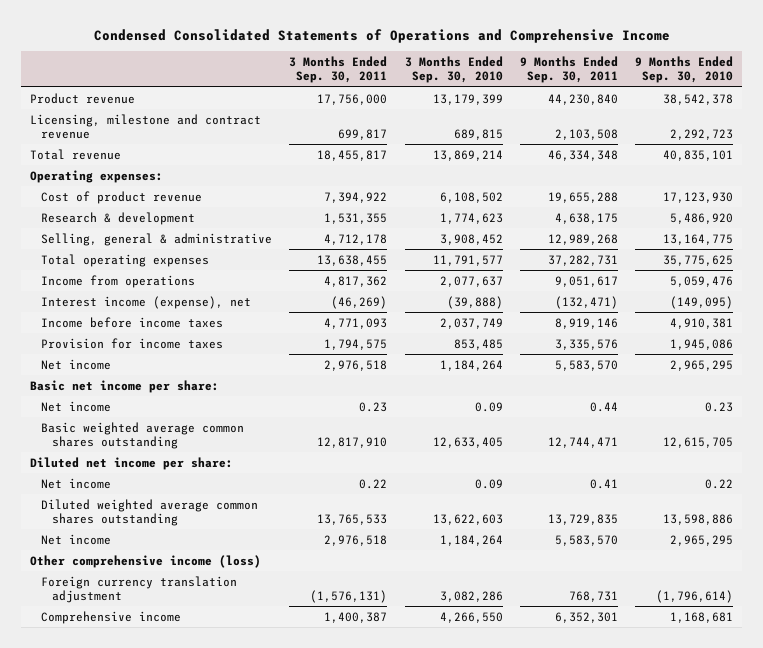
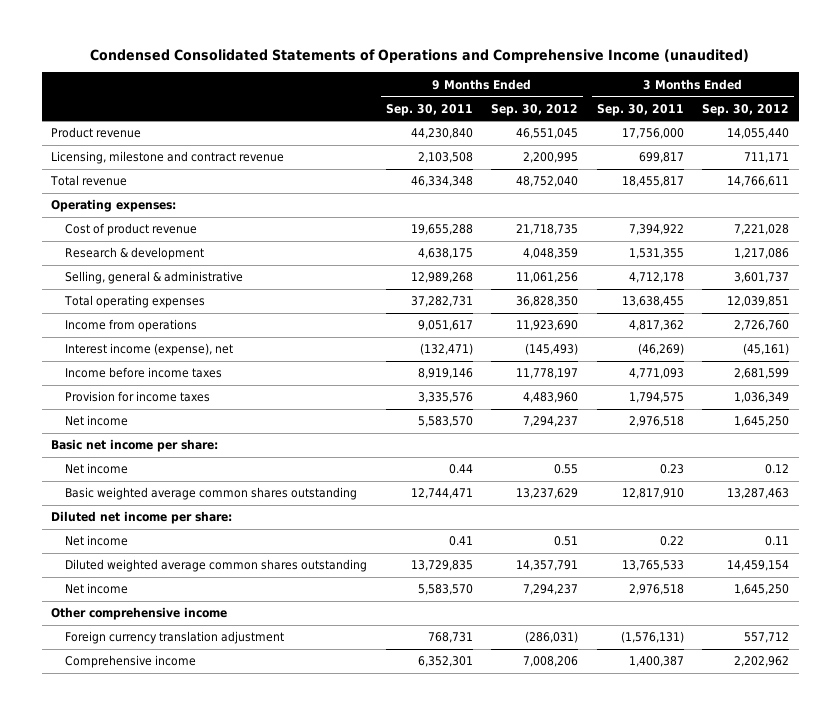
- Condensed Consolidated Statements of Operations and Comprehensive Income
+ Condensed Consolidated Statements of Operations and Comprehensive Income (unaudited)
- | 3 Months Ended Sep. 30, 2011 | 3 Months Ended Sep. 30, 2010 | 9 Months Ended Sep. 30, 2011 | 9 Months Ended Sep. 30, 2010
+ | 9 Months Ended Sep. 30, 2011 | 9 Months Ended Sep. 30, 2012 | 3 Months Ended Sep. 30, 2011 | 3 Months Ended Sep. 30, 2012
- Other comprehensive income (loss)
+ Other comprehensive income

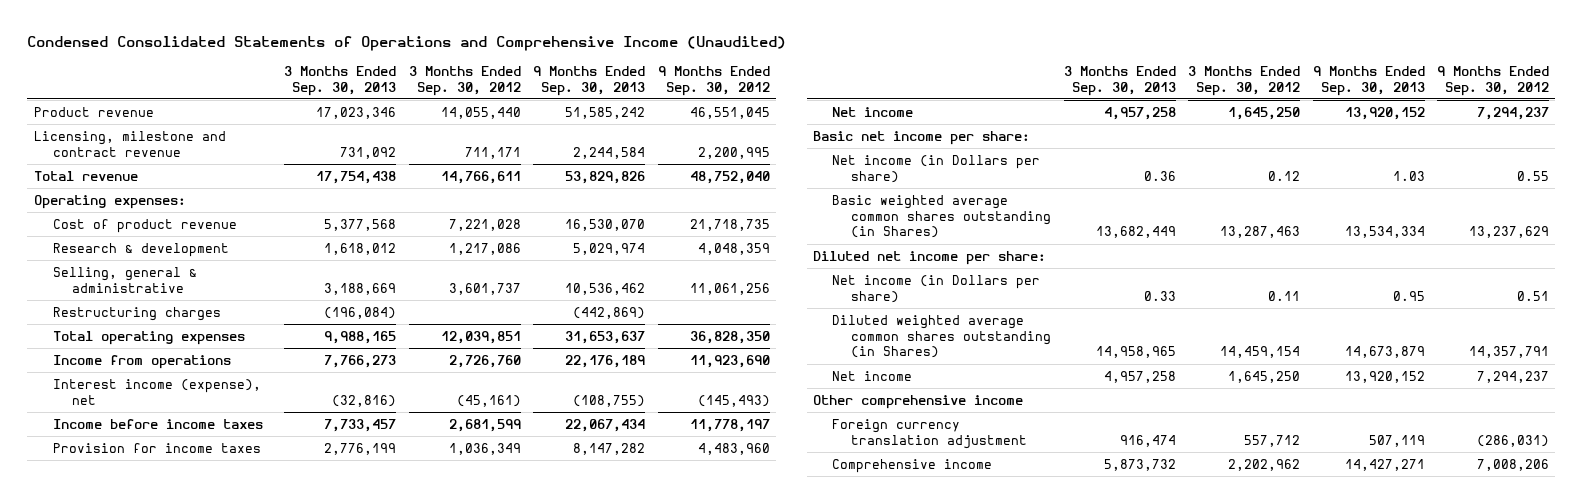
- Condensed Consolidated Statements of Operations and Comprehensive Income (unaudited)
+ Condensed Consolidated Statements of Operations and Comprehensive Income (Unaudited)
- | 9 Months Ended Sep. 30, 2011 | 9 Months Ended Sep. 30, 2012 | 3 Months Ended Sep. 30, 2011 | 3 Months Ended Sep. 30, 2012
+ | 3 Months Ended Sep. 30, 2013 | 3 Months Ended Sep. 30, 2012 | 9 Months Ended Sep. 30, 2013 | 9 Months Ended Sep. 30, 2012
+ Restructuring charges | (196,084) | | (442,869) |
- Net income | 0.44 | 0.55 | 0.23 | 0.12
- Basic weighted average common shares outstanding | 12,744,471 | 13,237,629 | 12,817,910 | 13,287,463
+ Net income (in Dollars per share) | 0.36 | 0.12 | 1.03 | 0.55
+ Basic weighted average common shares outstanding (in Shares) | 13,682,449 | 13,287,463 | 13,534,334 | 13,237,629
- Net income | 0.41 | 0.51 | 0.22 | 0.11
- Diluted weighted average common shares outstanding | 13,729,835 | 14,357,791 | 13,765,533 | 14,459,154
+ Net income (in Dollars per share) | 0.33 | 0.11 | 0.95 | 0.51
+ Diluted weighted average common shares outstanding (in Shares) | 14,958,965 | 14,459,154 | 14,673,879 | 14,357,791

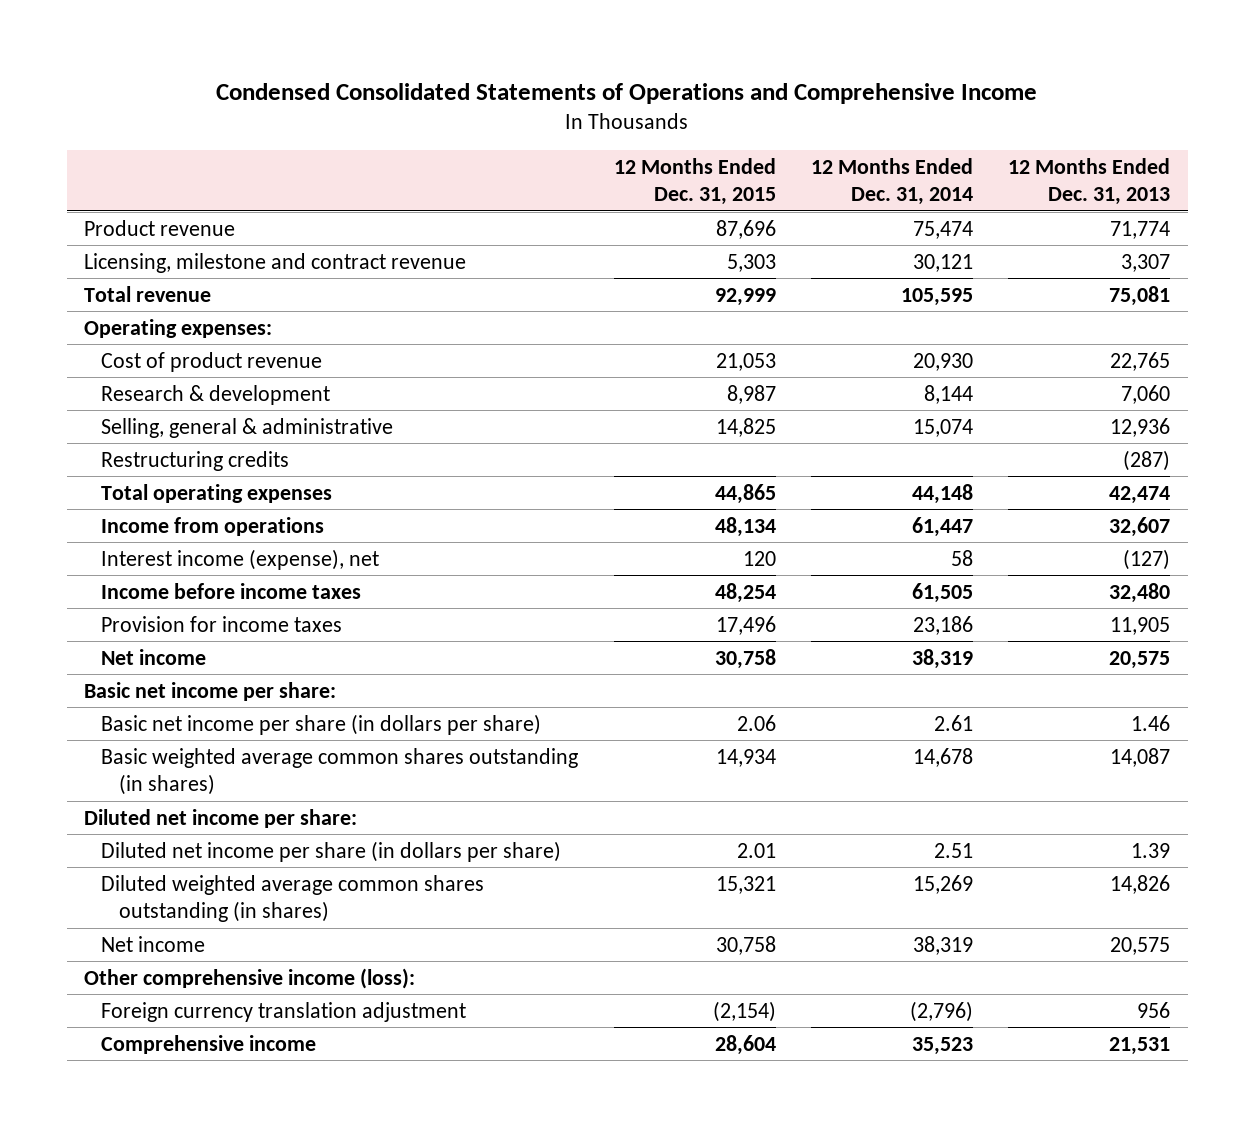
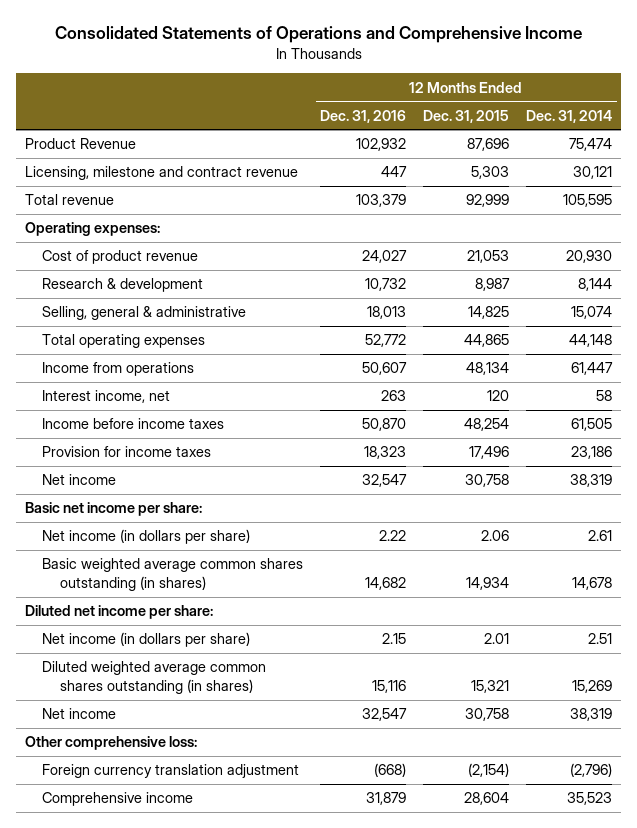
- Condensed Consolidated Statements of Operations and Comprehensive Income
+ Consolidated Statements of Operations and Comprehensive Income
- | 12 Months Ended Dec. 31, 2015 | 12 Months Ended Dec. 31, 2014 | 12 Months Ended Dec. 31, 2013
+ | 12 Months Ended Dec. 31, 2016 | 12 Months Ended Dec. 31, 2015 | 12 Months Ended Dec. 31, 2014
- Product revenue | 87,696 | 75,474 | 71,774
+ Product Revenue | 102,932 | 87,696 | 75,474
- Restructuring credits | | | (287)
- Interest income (expense), net | 120 | 58 | (127)
+ Interest income, net | 263 | 120 | 58
- Basic net income per share (in dollars per share) | 2.06 | 2.61 | 1.46
+ Net income (in dollars per share) | 2.22 | 2.06 | 2.61
- Diluted net income per share (in dollars per share) | 2.01 | 2.51 | 1.39
+ Net income (in dollars per share) | 2.15 | 2.01 | 2.51
- Other comprehensive income (loss):
+ Other comprehensive loss:

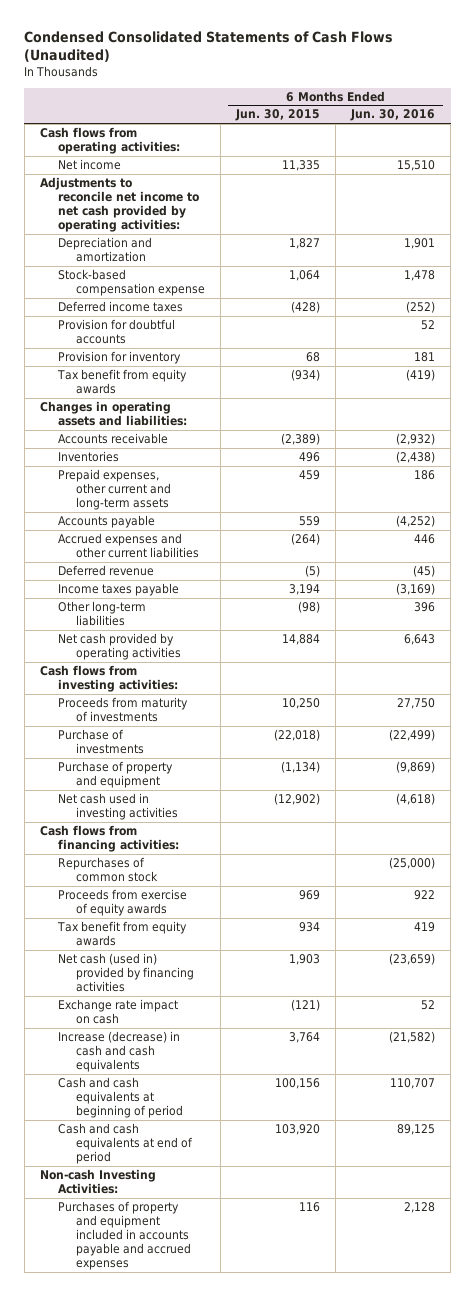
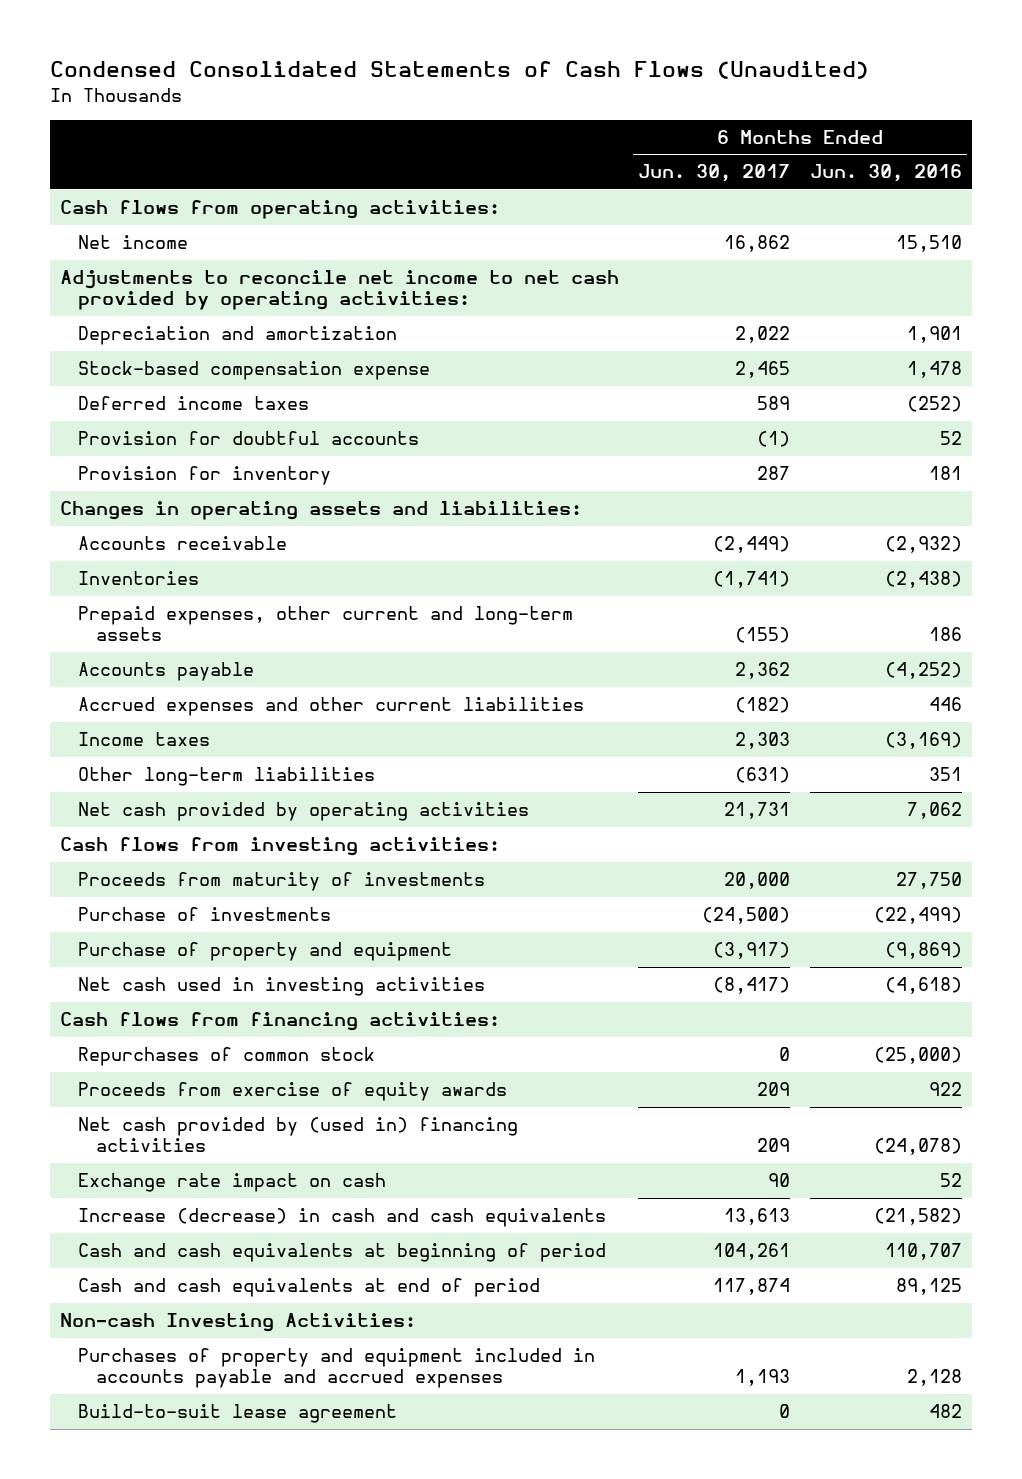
- | 6 Months Ended Jun. 30, 2015 | 6 Months Ended Jun. 30, 2016
+ | 6 Months Ended Jun. 30, 2017 | 6 Months Ended Jun. 30, 2016
- Tax benefit from equity awards | (934) | (419)
- Deferred revenue | (5) | (45)
- Income taxes payable | 3,194 | (3,169)
- Other long-term liabilities | (98) | 396
- Net cash provided by operating activities | 14,884 | 6,643
+ Income taxes | 2,303 | (3,169)
+ Other long-term liabilities | (631) | 351
+ Net cash provided by operating activities | 21,731 | 7,062
- Tax benefit from equity awards | 934 | 419
- Net cash (used in) provided by financing activities | 1,903 | (23,659)
+ Net cash provided by (used in) financing activities | 209 | (24,078)
+ Build-to-suit lease agreement | 0 | 482

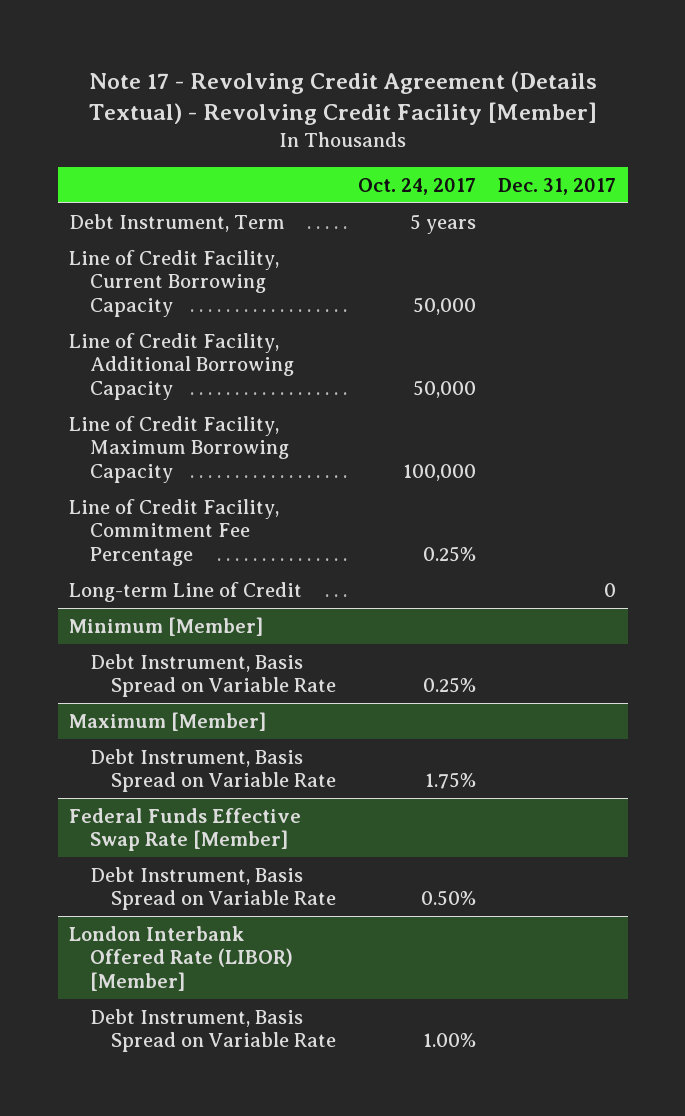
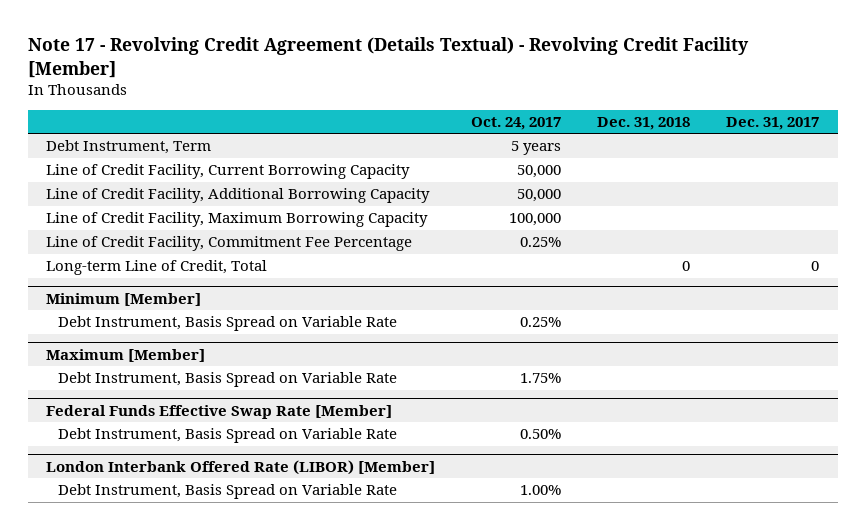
- | Oct. 24, 2017 | Dec. 31, 2017
+ | Oct. 24, 2017 | Dec. 31, 2018 | Dec. 31, 2017
- Long-term Line of Credit | | 0
+ Long-term Line of Credit, Total | | 0 | 0

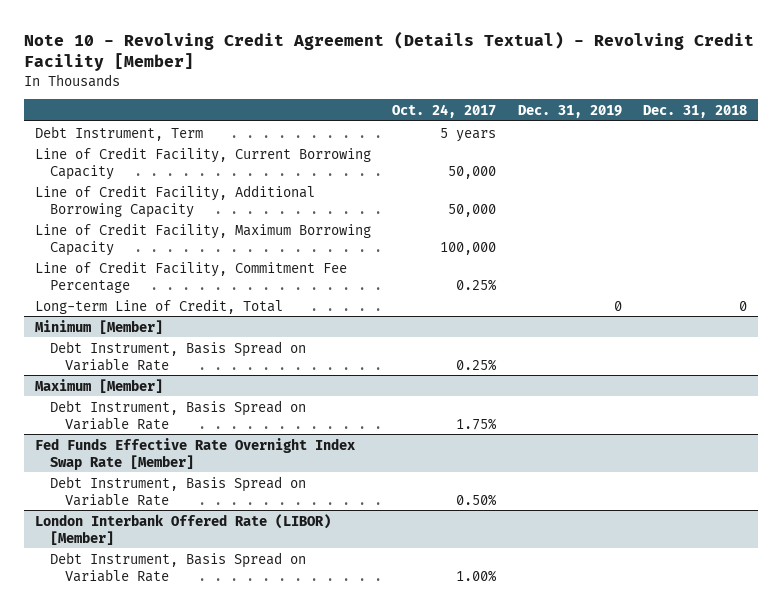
- Note 17 - Revolving Credit Agreement (Details Textual) - Revolving Credit Facility [Member]
+ Note 10 - Revolving Credit Agreement (Details Textual) - Revolving Credit Facility [Member]
- | Oct. 24, 2017 | Dec. 31, 2018 | Dec. 31, 2017
+ | Oct. 24, 2017 | Dec. 31, 2019 | Dec. 31, 2018
- Federal Funds Effective Swap Rate [Member]
+ Fed Funds Effective Rate Overnight Index Swap Rate [Member]

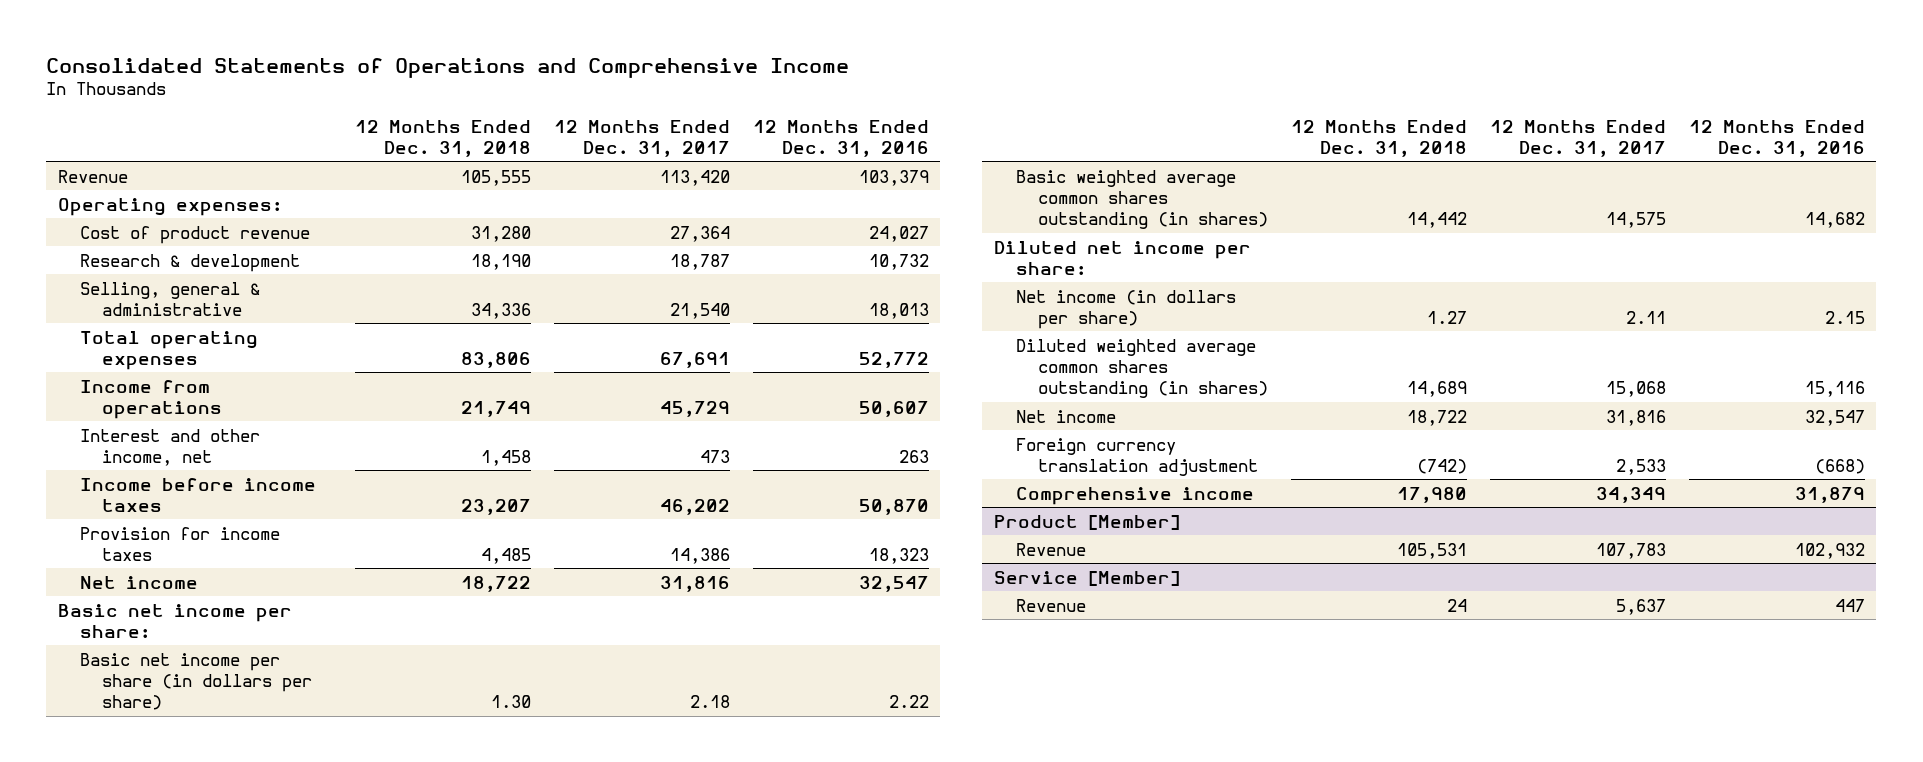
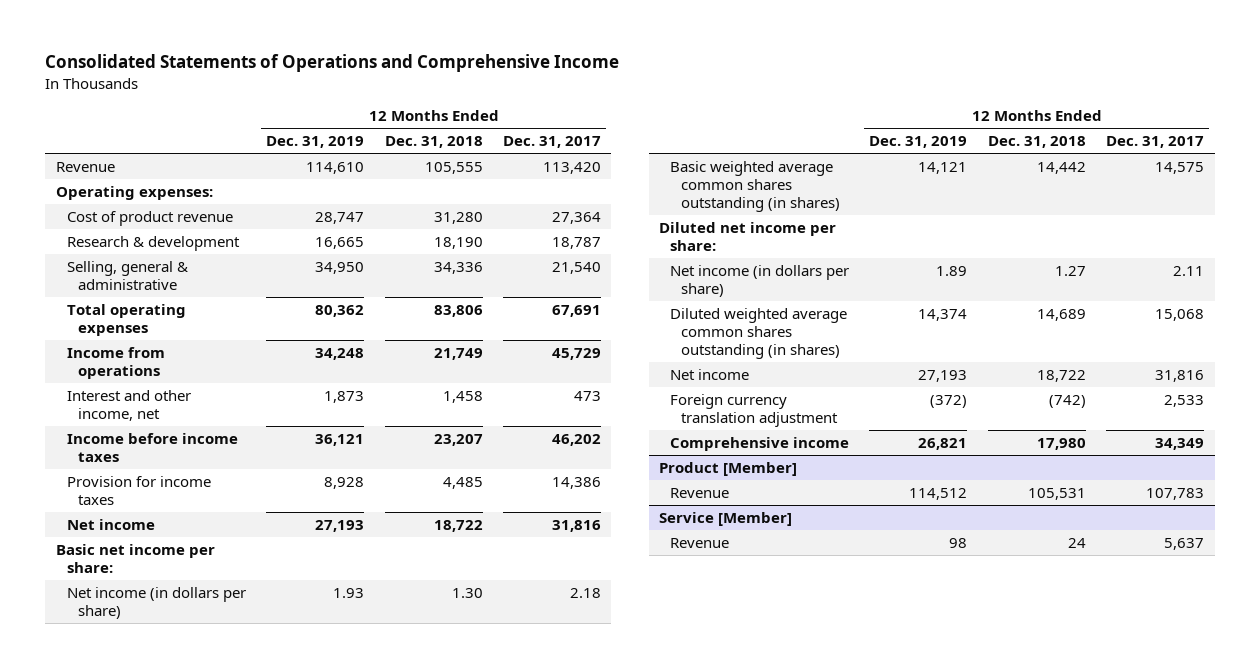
- | 12 Months Ended Dec. 31, 2018 | 12 Months Ended Dec. 31, 2017 | 12 Months Ended Dec. 31, 2016
+ | 12 Months Ended Dec. 31, 2019 | 12 Months Ended Dec. 31, 2018 | 12 Months Ended Dec. 31, 2017
- Basic net income per share (in dollars per share) | 1.30 | 2.18 | 2.22
+ Net income (in dollars per share) | 1.93 | 1.30 | 2.18

